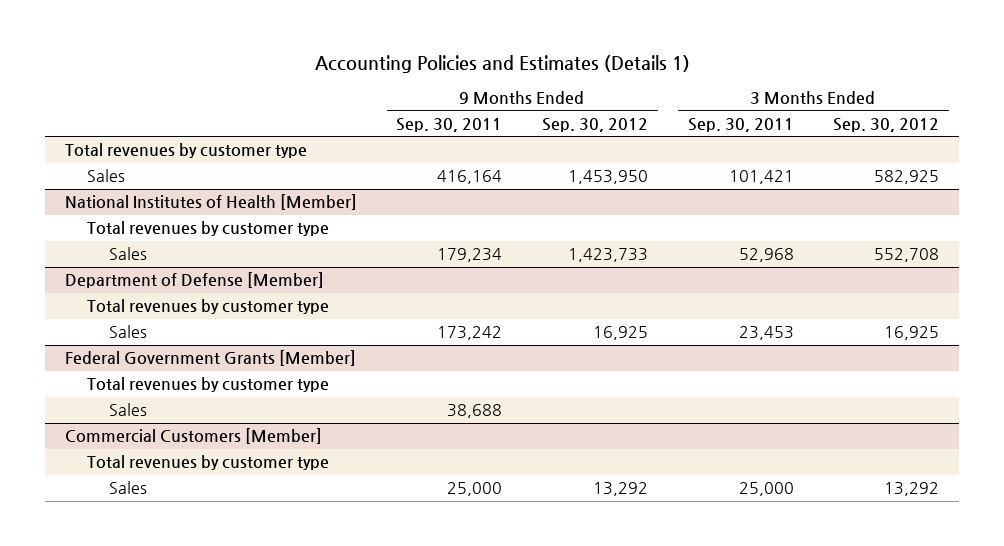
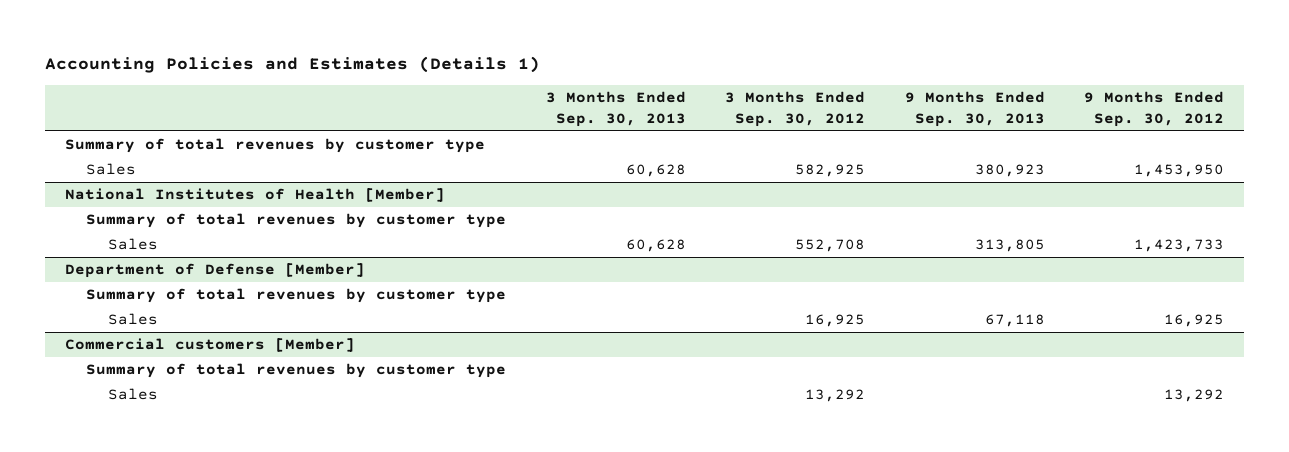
- | 9 Months Ended Sep. 30, 2011 | 9 Months Ended Sep. 30, 2012 | 3 Months Ended Sep. 30, 2011 | 3 Months Ended Sep. 30, 2012
+ | 3 Months Ended Sep. 30, 2013 | 3 Months Ended Sep. 30, 2012 | 9 Months Ended Sep. 30, 2013 | 9 Months Ended Sep. 30, 2012
- Total revenues by customer type
+ Summary of total revenues by customer type
@ National Institutes of Health [Member]
- Total revenues by customer type
+ Summary of total revenues by customer type
@ Department of Defense [Member]
- Total revenues by customer type
+ Summary of total revenues by customer type
- Federal Government Grants [Member]
- Total revenues by customer type
- Sales | 38,688 | | |
- Commercial Customers [Member]
- Total revenues by customer type
+ Commercial customers [Member]
+ Summary of total revenues by customer type

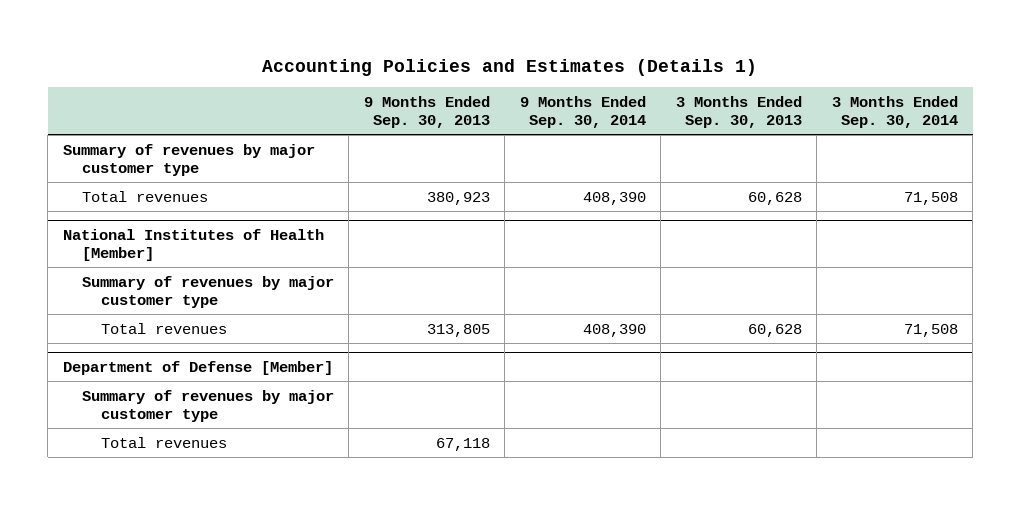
- | 3 Months Ended Sep. 30, 2013 | 3 Months Ended Sep. 30, 2012 | 9 Months Ended Sep. 30, 2013 | 9 Months Ended Sep. 30, 2012
+ | 9 Months Ended Sep. 30, 2013 | 9 Months Ended Sep. 30, 2014 | 3 Months Ended Sep. 30, 2013 | 3 Months Ended Sep. 30, 2014
- Summary of total revenues by customer type
- Sales | 60,628 | 582,925 | 380,923 | 1,453,950
+ Summary of revenues by major customer type
+ Total revenues | 380,923 | 408,390 | 60,628 | 71,508
@ National Institutes of Health [Member]
- Summary of total revenues by customer type
- Sales | 60,628 | 552,708 | 313,805 | 1,423,733
+ Summary of revenues by major customer type
+ Total revenues | 313,805 | 408,390 | 60,628 | 71,508
@ Department of Defense [Member]
- Summary of total revenues by customer type
- Sales | | 16,925 | 67,118 | 16,925
- Commercial customers [Member]
- Summary of total revenues by customer type
- Sales | | 13,292 | | 13,292
@ Department of Defense [Member]
+ Summary of revenues by major customer type
+ Total revenues | 67,118 | | |

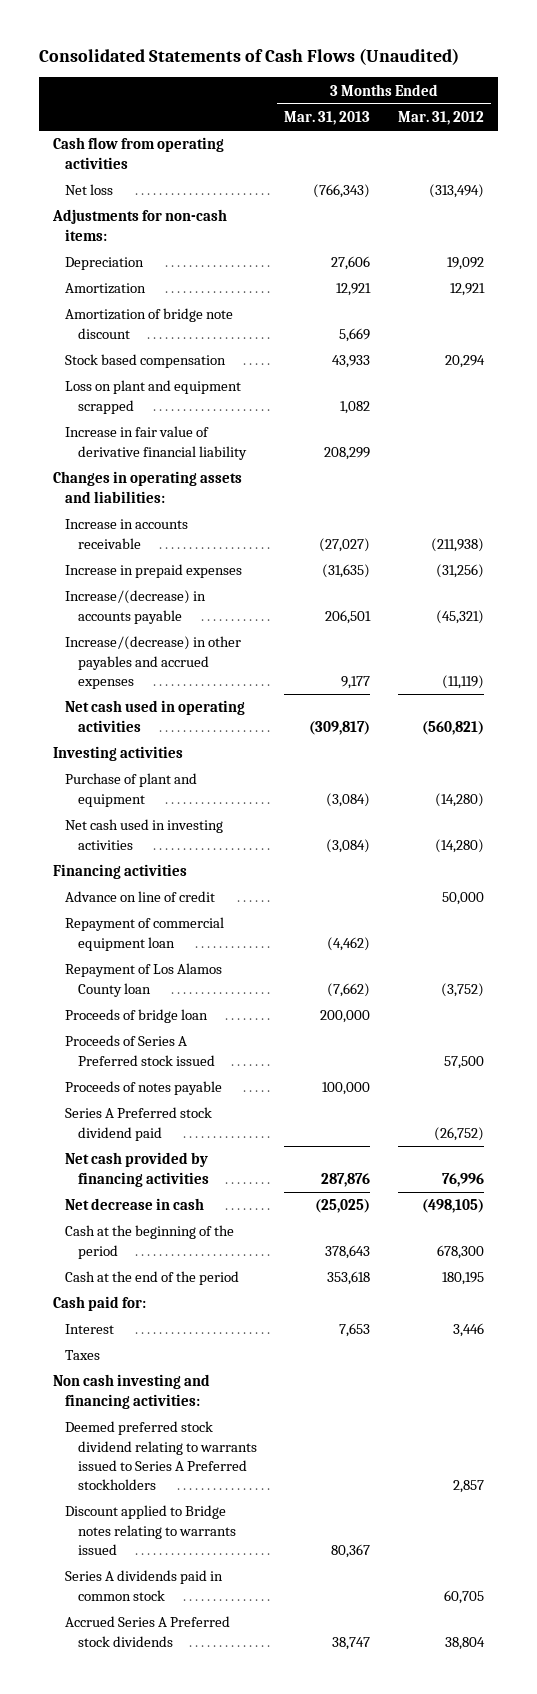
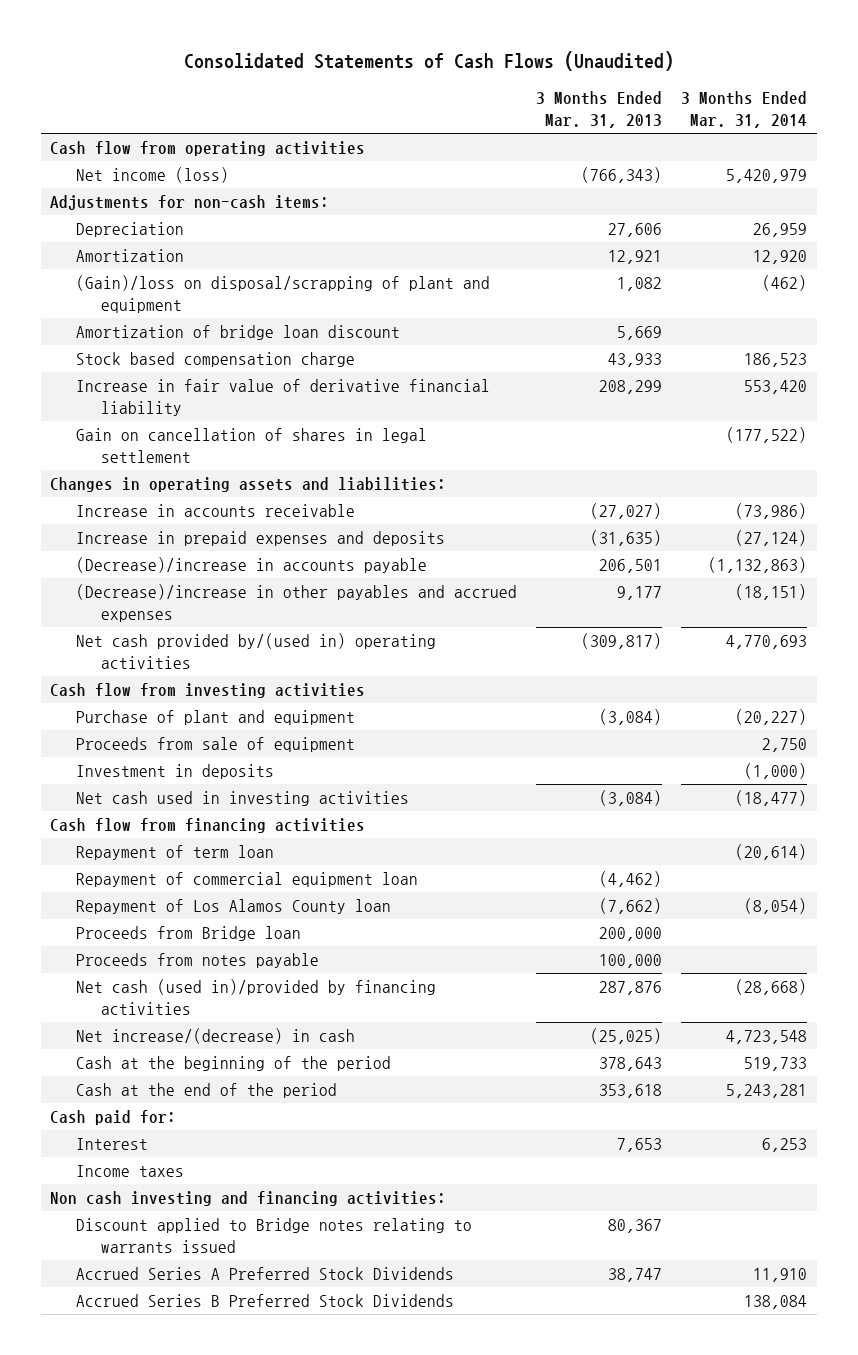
- | 3 Months Ended Mar. 31, 2013 | 3 Months Ended Mar. 31, 2012
+ | 3 Months Ended Mar. 31, 2013 | 3 Months Ended Mar. 31, 2014
- Net loss | (766,343) | (313,494)
+ Net income (loss) | (766,343) | 5,420,979
- Amortization of bridge note discount | 5,669 |
- Stock based compensation | 43,933 | 20,294
- Loss on plant and equipment scrapped | 1,082 |
+ (Gain)/loss on disposal/scrapping of plant and equipment | 1,082 | (462)
+ Amortization of bridge loan discount | 5,669 |
+ Stock based compensation charge | 43,933 | 186,523
+ Gain on cancellation of shares in legal settlement | | (177,522)
- Increase in prepaid expenses | (31,635) | (31,256)
- Increase/(decrease) in accounts payable | 206,501 | (45,321)
- Increase/(decrease) in other payables and accrued expenses | 9,177 | (11,119)
- Net cash used in operating activities | (309,817) | (560,821)
- Investing activities
+ Increase in prepaid expenses and deposits | (31,635) | (27,124)
+ (Decrease)/increase in accounts payable | 206,501 | (1,132,863)
+ (Decrease)/increase in other payables and accrued expenses | 9,177 | (18,151)
+ Net cash provided by/(used in) operating activities | (309,817) | 4,770,693
+ Cash flow from investing activities
+ Proceeds from sale of equipment | | 2,750
+ Investment in deposits | | (1,000)
- Financing activities
- Advance on line of credit | | 50,000
+ Cash flow from financing activities
+ Repayment of term loan | | (20,614)
- Proceeds of bridge loan | 200,000 |
- Proceeds of Series A Preferred stock issued | | 57,500
- Proceeds of notes payable | 100,000 |
- Series A Preferred stock dividend paid | | (26,752)
- Net cash provided by financing activities | 287,876 | 76,996
- Net decrease in cash | (25,025) | (498,105)
+ Proceeds from Bridge loan | 200,000 |
+ Proceeds from notes payable | 100,000 |
+ Net cash (used in)/provided by financing activities | 287,876 | (28,668)
+ Net increase/(decrease) in cash | (25,025) | 4,723,548
- Taxes
+ Income taxes
- Deemed preferred stock dividend relating to warrants issued to Series A Preferred stockholders | | 2,857
- Series A dividends paid in common stock | | 60,705
- Accrued Series A Preferred stock dividends | 38,747 | 38,804
+ Accrued Series A Preferred Stock Dividends | 38,747 | 11,910
+ Accrued Series B Preferred Stock Dividends | | 138,084

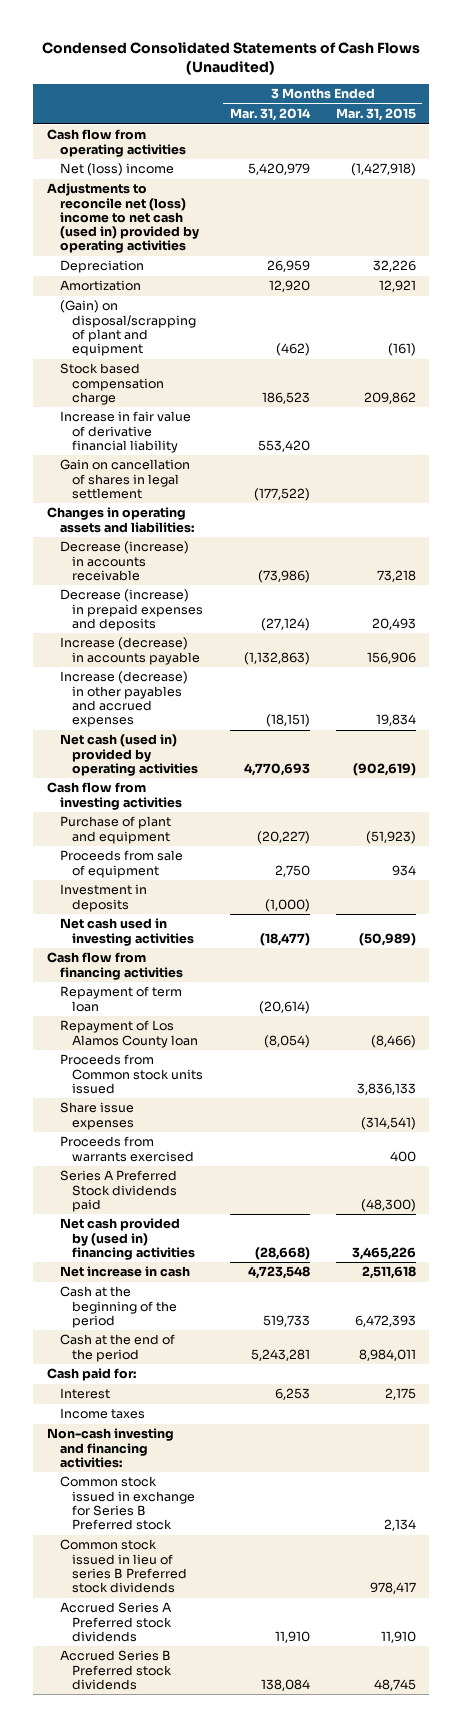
- Consolidated Statements of Cash Flows (Unaudited)
+ Condensed Consolidated Statements of Cash Flows (Unaudited)
- | 3 Months Ended Mar. 31, 2013 | 3 Months Ended Mar. 31, 2014
+ | 3 Months Ended Mar. 31, 2014 | 3 Months Ended Mar. 31, 2015
- Net income (loss) | (766,343) | 5,420,979
- Adjustments for non-cash items:
+ Net (loss) income | 5,420,979 | (1,427,918)
+ Adjustments to reconcile net (loss) income to net cash (used in) provided by operating activities
- (Gain)/loss on disposal/scrapping of plant and equipment | 1,082 | (462)
- Amortization of bridge loan discount | 5,669 |
+ (Gain) on disposal/scrapping of plant and equipment | (462) | (161)
- Increase in accounts receivable | (27,027) | (73,986)
- Increase in prepaid expenses and deposits | (31,635) | (27,124)
- (Decrease)/increase in accounts payable | 206,501 | (1,132,863)
- (Decrease)/increase in other payables and accrued expenses | 9,177 | (18,151)
- Net cash provided by/(used in) operating activities | (309,817) | 4,770,693
+ Decrease (increase) in accounts receivable | (73,986) | 73,218
+ Decrease (increase) in prepaid expenses and deposits | (27,124) | 20,493
+ Increase (decrease) in accounts payable | (1,132,863) | 156,906
+ Increase (decrease) in other payables and accrued expenses | (18,151) | 19,834
+ Net cash (used in) provided by operating activities | 4,770,693 | (902,619)
- Repayment of commercial equipment loan | (4,462) |
- Proceeds from Bridge loan | 200,000 |
- Proceeds from notes payable | 100,000 |
- Net cash (used in)/provided by financing activities | 287,876 | (28,668)
- Net increase/(decrease) in cash | (25,025) | 4,723,548
+ Proceeds from Common stock units issued | | 3,836,133
+ Share issue expenses | | (314,541)
+ Proceeds from warrants exercised | | 400
+ Series A Preferred Stock dividends paid | | (48,300)
+ Net cash provided by (used in) financing activities | (28,668) | 3,465,226
+ Net increase in cash | 4,723,548 | 2,511,618
- Non cash investing and financing activities:
- Discount applied to Bridge notes relating to warrants issued | 80,367 |
- Accrued Series A Preferred Stock Dividends | 38,747 | 11,910
- Accrued Series B Preferred Stock Dividends | | 138,084
+ Non-cash investing and financing activities:
+ Common stock issued in exchange for Series B Preferred stock | | 2,134
+ Common stock issued in lieu of series B Preferred stock dividends | | 978,417
+ Accrued Series A Preferred stock dividends | 11,910 | 11,910
+ Accrued Series B Preferred stock dividends | 138,084 | 48,745

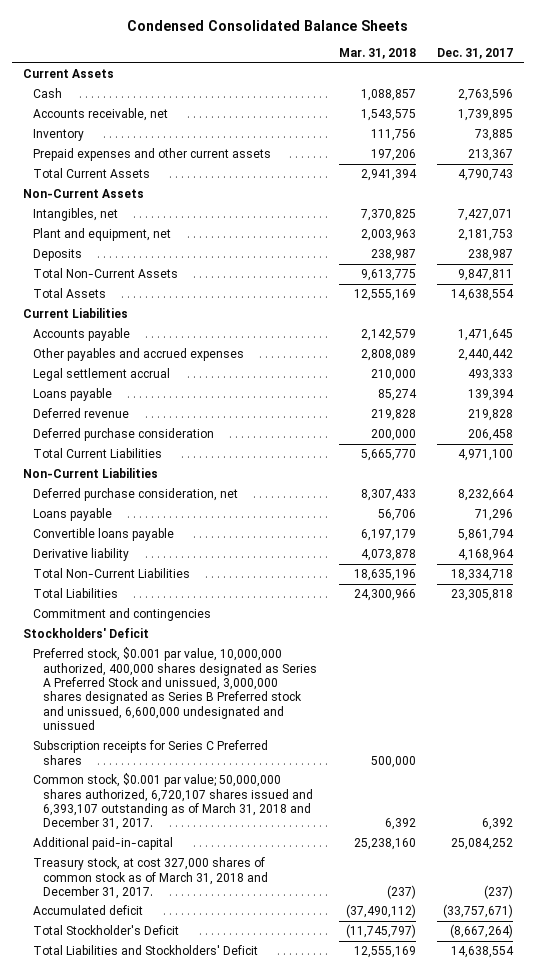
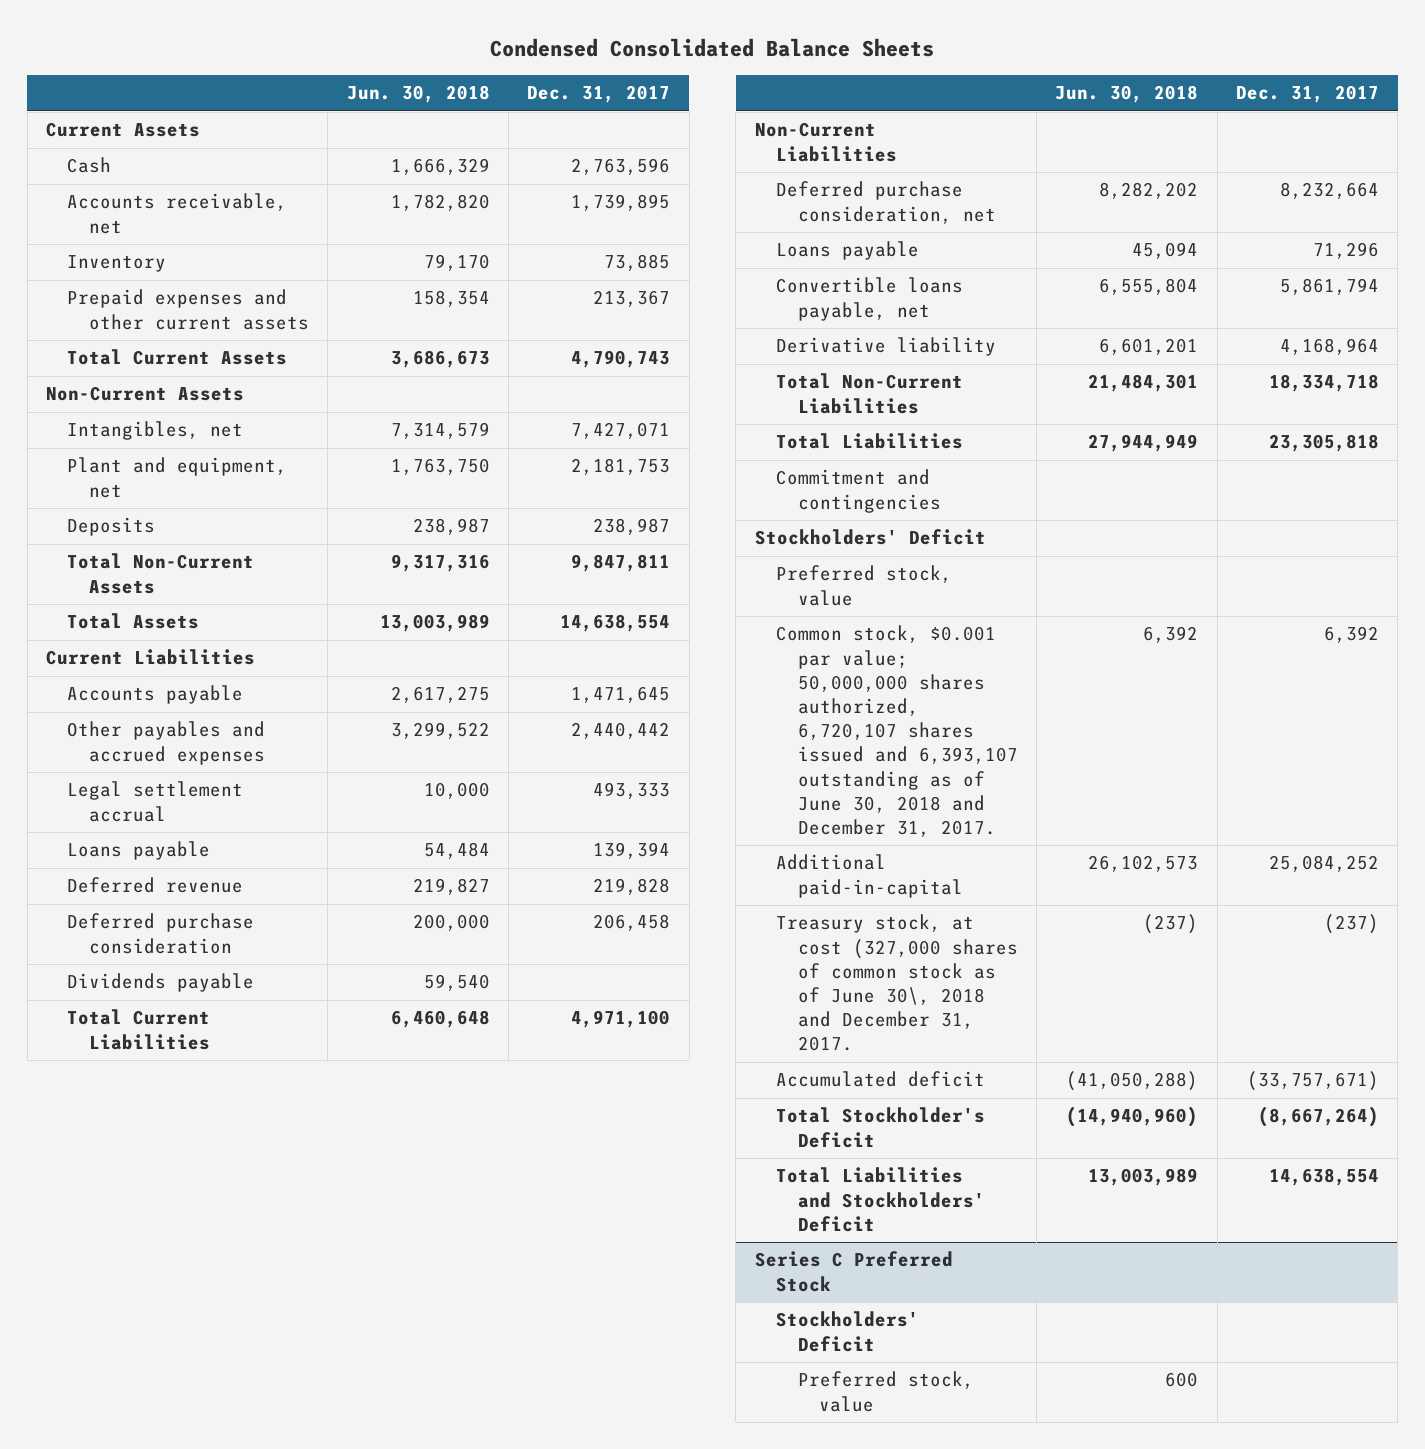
- | Mar. 31, 2018 | Dec. 31, 2017
+ | Jun. 30, 2018 | Dec. 31, 2017
+ Dividends payable | 59,540 |
- Convertible loans payable | 6,197,179 | 5,861,794
+ Convertible loans payable, net | 6,555,804 | 5,861,794
- Preferred stock, $0.001 par value, 10,000,000 authorized, 400,000 shares designated as Series A Preferred Stock and unissued, 3,000,000 shares designated as Series B Preferred stock and unissued, 6,600,000 undesignated and unissued
- Subscription receipts for Series C Preferred shares | 500,000 |
- Common stock, $0.001 par value; 50,000,000 shares authorized, 6,720,107 shares issued and 6,393,107 outstanding as of March 31, 2018 and December 31, 2017. | 6,392 | 6,392
+ Preferred stock, value
+ Common stock, $0.001 par value; 50,000,000 shares authorized, 6,720,107 shares issued and 6,393,107 outstanding as of June 30, 2018 and December 31, 2017. | 6,392 | 6,392
- Treasury stock, at cost 327,000 shares of common stock as of March 31, 2018 and December 31, 2017. | (237) | (237)
+ Treasury stock, at cost (327,000 shares of common stock as of June 30\, 2018 and December 31, 2017. | (237) | (237)
+ Series C Preferred Stock
+ Stockholders' Deficit
+ Preferred stock, value | 600 |

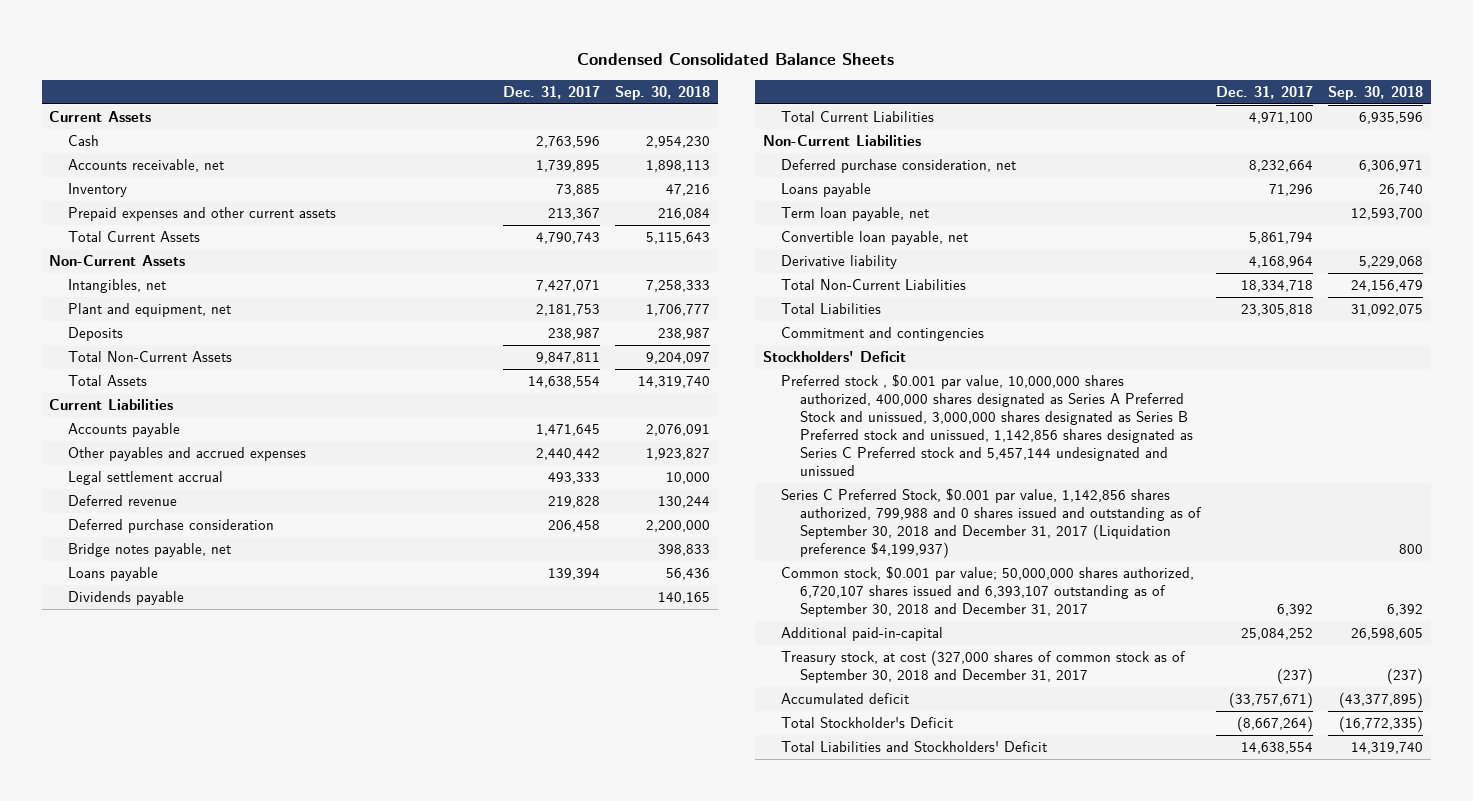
- | Jun. 30, 2018 | Dec. 31, 2017
+ | Dec. 31, 2017 | Sep. 30, 2018
+ Bridge notes payable, net | | 398,833
moved down: Loans payable | 139,394 | 56,436
- Convertible loans payable, net | 6,555,804 | 5,861,794
+ Term loan payable, net | | 12,593,700
+ Convertible loan payable, net | 5,861,794 |
- Preferred stock, value
- Common stock, $0.001 par value; 50,000,000 shares authorized, 6,720,107 shares issued and 6,393,107 outstanding as of June 30, 2018 and December 31, 2017. | 6,392 | 6,392
+ Preferred stock , $0.001 par value, 10,000,000 shares authorized, 400,000 shares designated as Series A Preferred Stock and unissued, 3,000,000 shares designated as Series B Preferred stock and unissued, 1,142,856 shares designated as Series C Preferred stock and 5,457,144 undesignated and unissued
+ Series C Preferred Stock, $0.001 par value, 1,142,856 shares authorized, 799,988 and 0 shares issued and outstanding as of September 30, 2018 and December 31, 2017 (Liquidation preference $4,199,937) | | 800
+ Common stock, $0.001 par value; 50,000,000 shares authorized, 6,720,107 shares issued and 6,393,107 outstanding as of September 30, 2018 and December 31, 2017 | 6,392 | 6,392
- Treasury stock, at cost (327,000 shares of common stock as of June 30\, 2018 and December 31, 2017. | (237) | (237)
+ Treasury stock, at cost (327,000 shares of common stock as of September 30, 2018 and December 31, 2017 | (237) | (237)
- Series C Preferred Stock
- Stockholders' Deficit
- Preferred stock, value | 600 |

